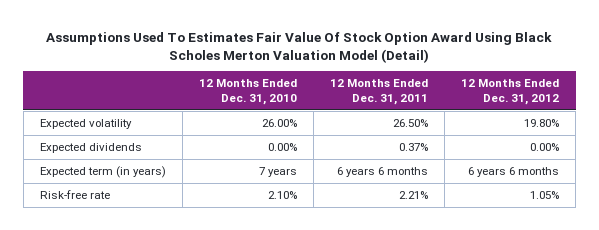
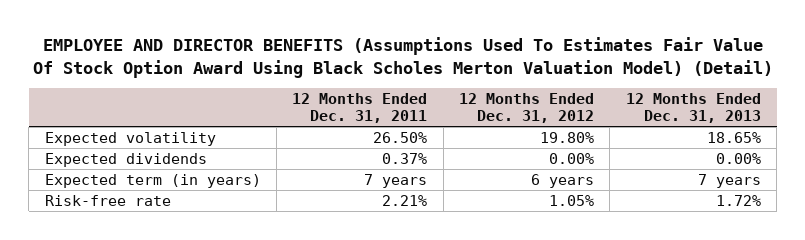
- Assumptions Used To Estimates Fair Value Of Stock Option Award Using Black Scholes Merton Valuation Model (Detail)
+ EMPLOYEE AND DIRECTOR BENEFITS (Assumptions Used To Estimates Fair Value Of Stock Option Award Using Black Scholes Merton Valuation Model) (Detail)
- | 12 Months Ended Dec. 31, 2010 | 12 Months Ended Dec. 31, 2011 | 12 Months Ended Dec. 31, 2012
+ | 12 Months Ended Dec. 31, 2011 | 12 Months Ended Dec. 31, 2012 | 12 Months Ended Dec. 31, 2013
- Expected term (in years) | 7 years | 6 years 6 months | 6 years 6 months
+ Expected term (in years) | 7 years | 6 years | 7 years

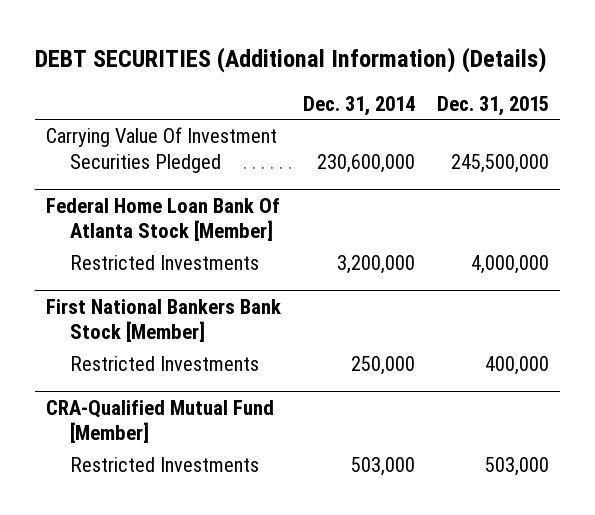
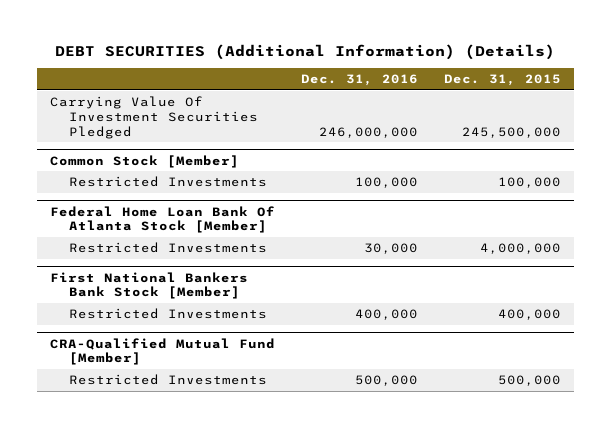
- | Dec. 31, 2014 | Dec. 31, 2015
+ | Dec. 31, 2016 | Dec. 31, 2015
+ Common Stock [Member]
+ Restricted Investments | 100,000 | 100,000
@ CRA-Qualified Mutual Fund [Member]
- Restricted Investments | 503,000 | 503,000
+ Restricted Investments | 500,000 | 500,000

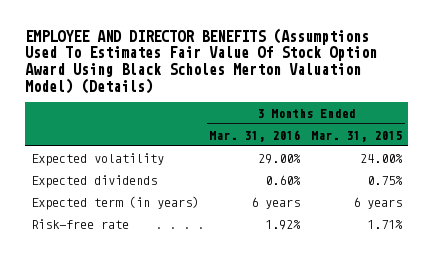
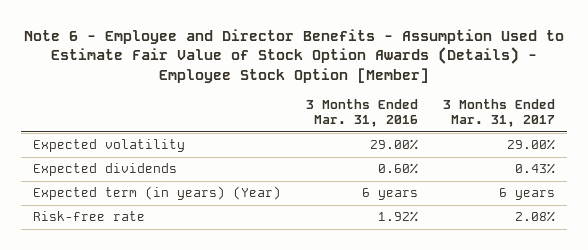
- EMPLOYEE AND DIRECTOR BENEFITS (Assumptions Used To Estimates Fair Value Of Stock Option Award Using Black Scholes Merton Valuation Model) (Details)
+ Note 6 - Employee and Director Benefits - Assumption Used to Estimate Fair Value of Stock Option Awards (Details) - Employee Stock Option [Member]
- | 3 Months Ended Mar. 31, 2016 | 3 Months Ended Mar. 31, 2015
+ | 3 Months Ended Mar. 31, 2016 | 3 Months Ended Mar. 31, 2017
- Expected term (in years) | 6 years | 6 years
+ Expected term (in years) (Year) | 6 years | 6 years

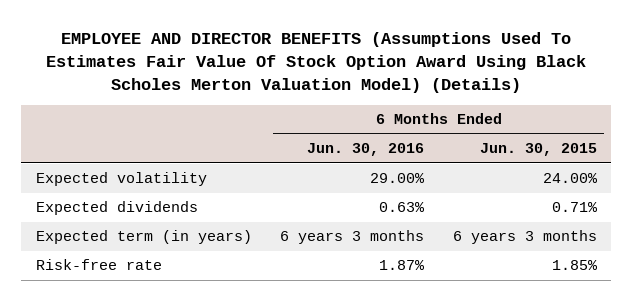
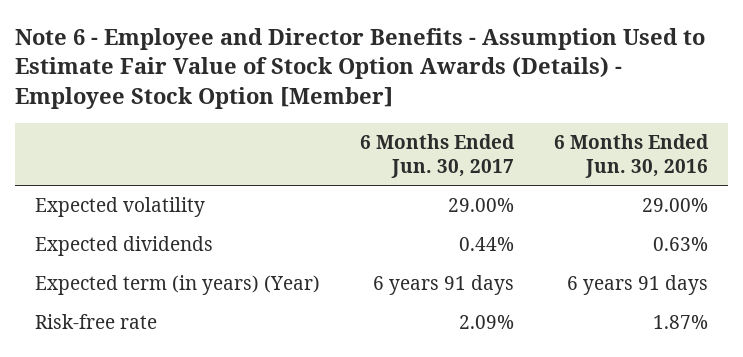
- EMPLOYEE AND DIRECTOR BENEFITS (Assumptions Used To Estimates Fair Value Of Stock Option Award Using Black Scholes Merton Valuation Model) (Details)
+ Note 6 - Employee and Director Benefits - Assumption Used to Estimate Fair Value of Stock Option Awards (Details) - Employee Stock Option [Member]
- | 6 Months Ended Jun. 30, 2016 | 6 Months Ended Jun. 30, 2015
+ | 6 Months Ended Jun. 30, 2017 | 6 Months Ended Jun. 30, 2016
- Expected term (in years) | 6 years 3 months | 6 years 3 months
+ Expected term (in years) (Year) | 6 years 91 days | 6 years 91 days

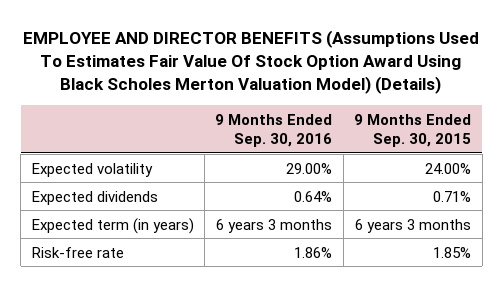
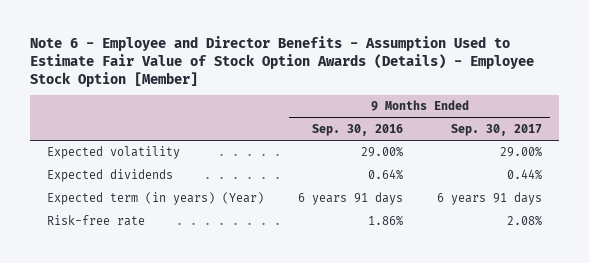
- EMPLOYEE AND DIRECTOR BENEFITS (Assumptions Used To Estimates Fair Value Of Stock Option Award Using Black Scholes Merton Valuation Model) (Details)
+ Note 6 - Employee and Director Benefits - Assumption Used to Estimate Fair Value of Stock Option Awards (Details) - Employee Stock Option [Member]
- | 9 Months Ended Sep. 30, 2016 | 9 Months Ended Sep. 30, 2015
+ | 9 Months Ended Sep. 30, 2016 | 9 Months Ended Sep. 30, 2017
- Expected term (in years) | 6 years 3 months | 6 years 3 months
+ Expected term (in years) (Year) | 6 years 91 days | 6 years 91 days

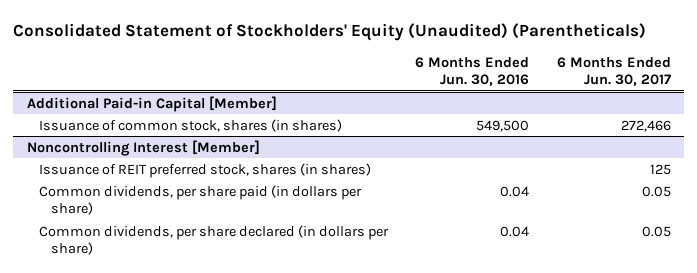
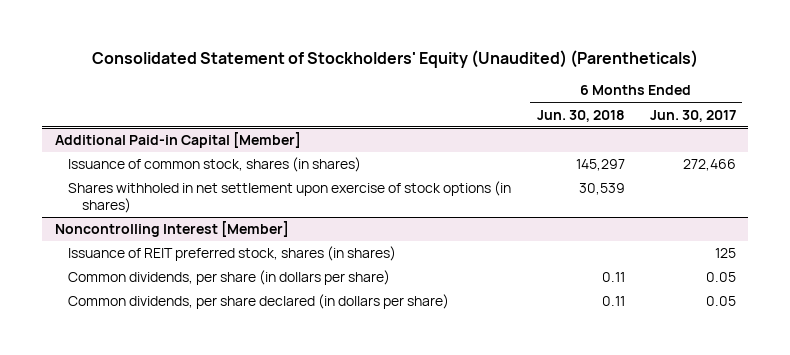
- | 6 Months Ended Jun. 30, 2016 | 6 Months Ended Jun. 30, 2017
+ | 6 Months Ended Jun. 30, 2018 | 6 Months Ended Jun. 30, 2017
@ Additional Paid-in Capital [Member]
+ Shares withholed in net settlement upon exercise of stock options (in shares) | 30,539 |
@ Noncontrolling Interest [Member]
- Common dividends, per share paid (in dollars per share) | 0.04 | 0.05
+ Common dividends, per share (in dollars per share) | 0.11 | 0.05

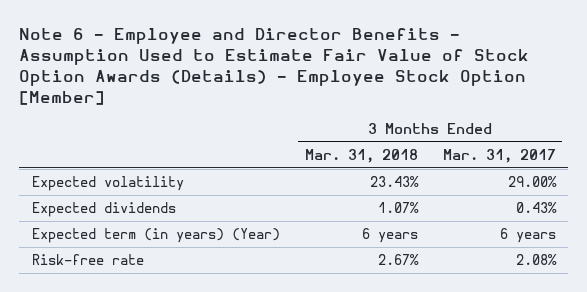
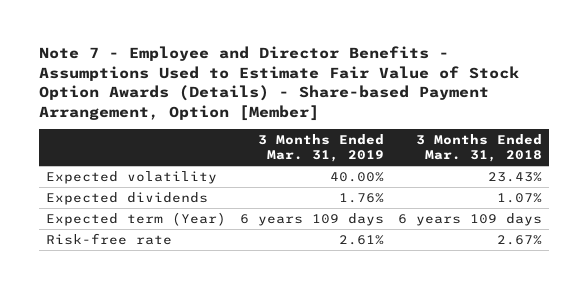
- Note 6 - Employee and Director Benefits - Assumption Used to Estimate Fair Value of Stock Option Awards (Details) - Employee Stock Option [Member]
+ Note 7 - Employee and Director Benefits - Assumptions Used to Estimate Fair Value of Stock Option Awards (Details) - Share-based Payment Arrangement, Option [Member]
- | 3 Months Ended Mar. 31, 2018 | 3 Months Ended Mar. 31, 2017
+ | 3 Months Ended Mar. 31, 2019 | 3 Months Ended Mar. 31, 2018
- Expected term (in years) (Year) | 6 years | 6 years
+ Expected term (Year) | 6 years 109 days | 6 years 109 days

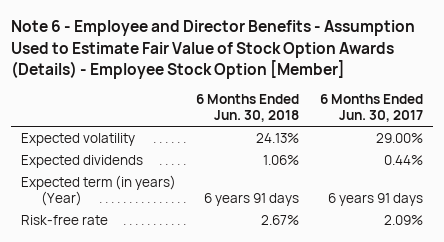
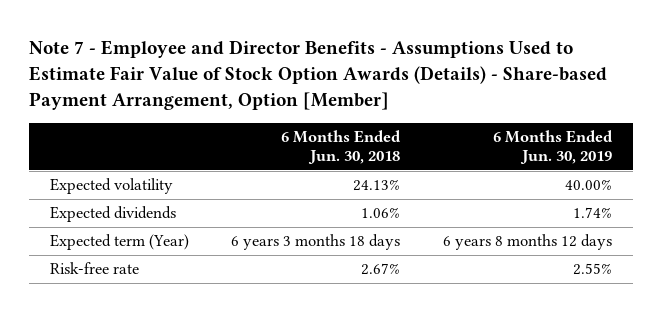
- Note 6 - Employee and Director Benefits - Assumption Used to Estimate Fair Value of Stock Option Awards (Details) - Employee Stock Option [Member]
+ Note 7 - Employee and Director Benefits - Assumptions Used to Estimate Fair Value of Stock Option Awards (Details) - Share-based Payment Arrangement, Option [Member]
- | 6 Months Ended Jun. 30, 2018 | 6 Months Ended Jun. 30, 2017
+ | 6 Months Ended Jun. 30, 2018 | 6 Months Ended Jun. 30, 2019
- Expected term (in years) (Year) | 6 years 91 days | 6 years 91 days
+ Expected term (Year) | 6 years 3 months 18 days | 6 years 8 months 12 days

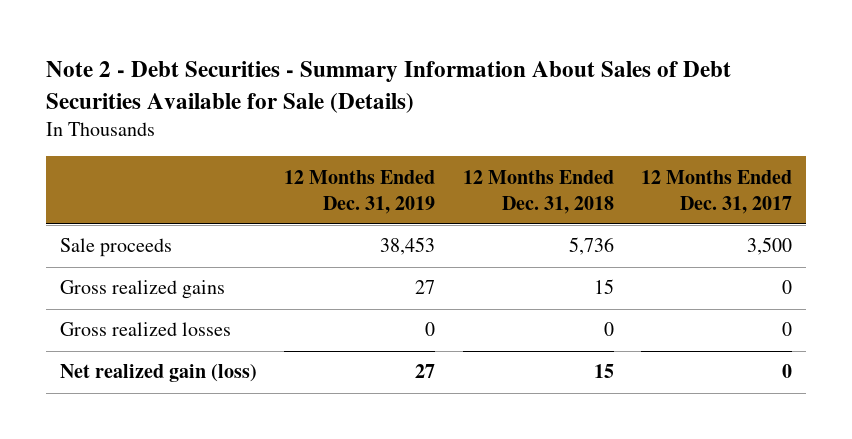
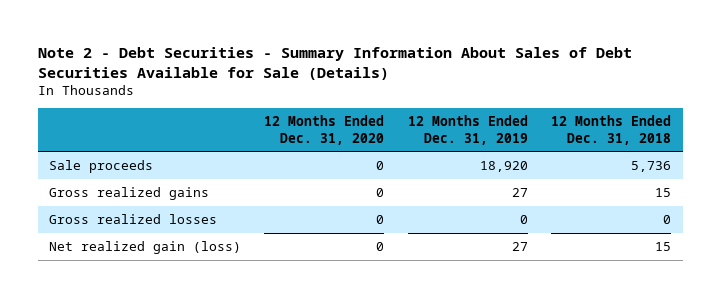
- | 12 Months Ended Dec. 31, 2019 | 12 Months Ended Dec. 31, 2018 | 12 Months Ended Dec. 31, 2017
+ | 12 Months Ended Dec. 31, 2020 | 12 Months Ended Dec. 31, 2019 | 12 Months Ended Dec. 31, 2018
- Sale proceeds | 38,453 | 5,736 | 3,500
+ Sale proceeds | 0 | 18,920 | 5,736

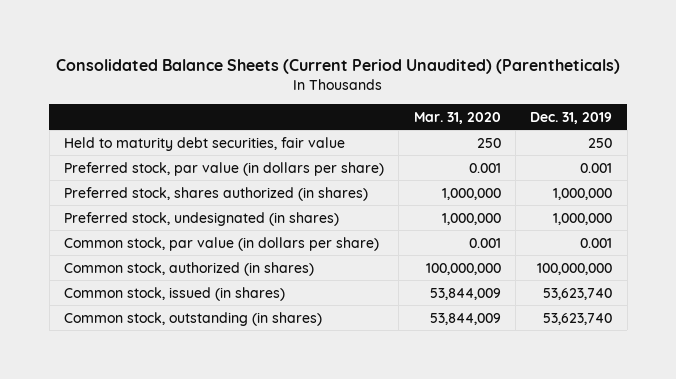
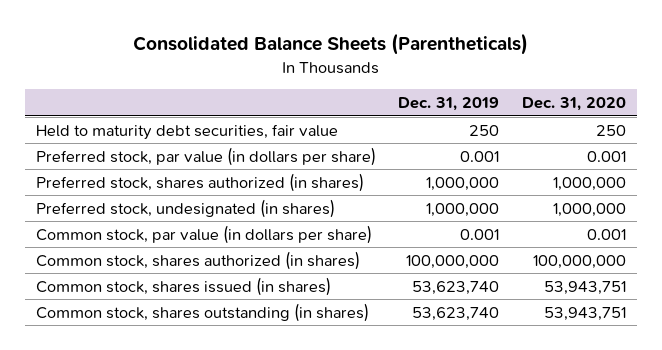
- Consolidated Balance Sheets (Current Period Unaudited) (Parentheticals)
+ Consolidated Balance Sheets (Parentheticals)
- | Mar. 31, 2020 | Dec. 31, 2019
+ | Dec. 31, 2019 | Dec. 31, 2020
- Common stock, authorized (in shares) | 100,000,000 | 100,000,000
- Common stock, issued (in shares) | 53,844,009 | 53,623,740
- Common stock, outstanding (in shares) | 53,844,009 | 53,623,740
+ Common stock, shares authorized (in shares) | 100,000,000 | 100,000,000
+ Common stock, shares issued (in shares) | 53,623,740 | 53,943,751
+ Common stock, shares outstanding (in shares) | 53,623,740 | 53,943,751

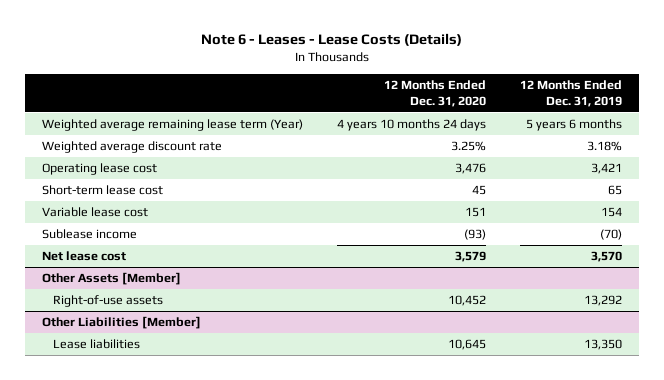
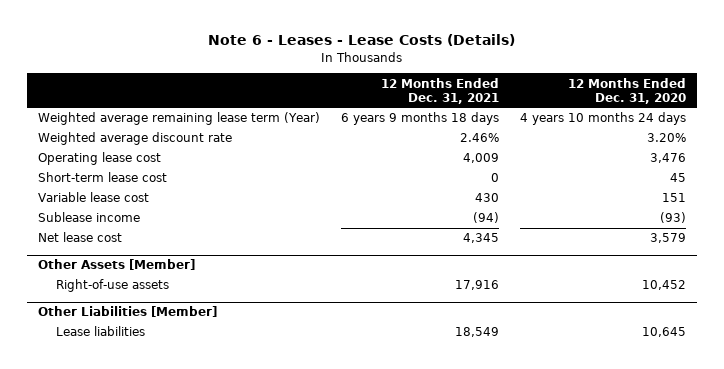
- | 12 Months Ended Dec. 31, 2020 | 12 Months Ended Dec. 31, 2019
+ | 12 Months Ended Dec. 31, 2021 | 12 Months Ended Dec. 31, 2020
- Weighted average discount rate | 3.25% | 3.18%
+ Weighted average discount rate | 2.46% | 3.20%

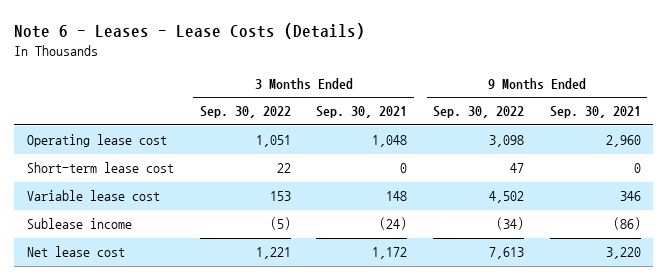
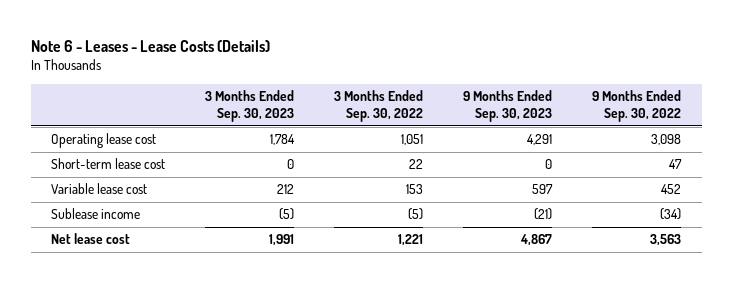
- | 3 Months Ended Sep. 30, 2022 | 3 Months Ended Sep. 30, 2021 | 9 Months Ended Sep. 30, 2022 | 9 Months Ended Sep. 30, 2021
+ | 3 Months Ended Sep. 30, 2023 | 3 Months Ended Sep. 30, 2022 | 9 Months Ended Sep. 30, 2023 | 9 Months Ended Sep. 30, 2022
- Variable lease cost | 153 | 148 | 4,502 | 346
+ Variable lease cost | 212 | 153 | 597 | 452
- Net lease cost | 1,221 | 1,172 | 7,613 | 3,220
+ Net lease cost | 1,991 | 1,221 | 4,867 | 3,563

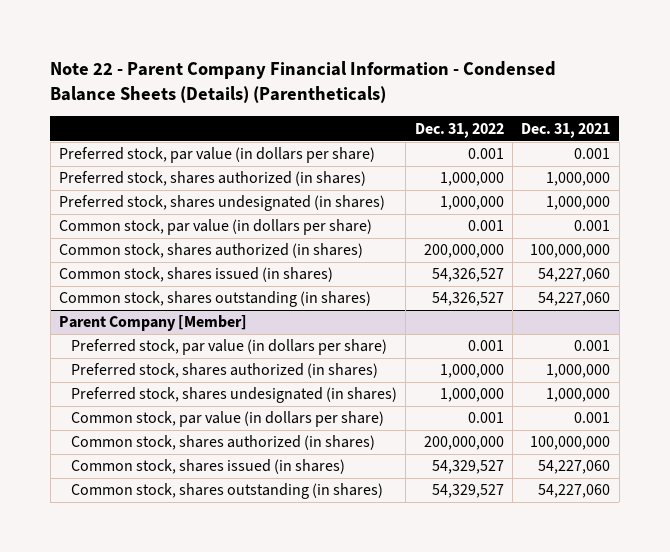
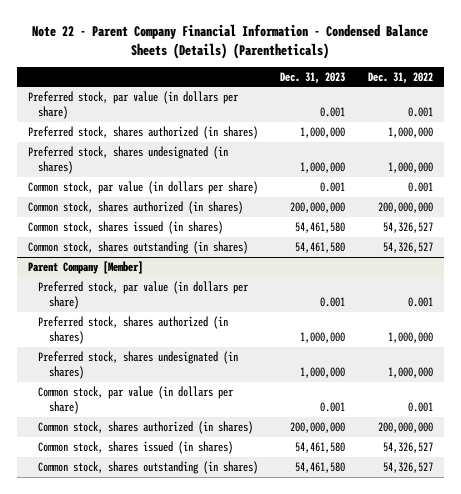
- | Dec. 31, 2022 | Dec. 31, 2021
+ | Dec. 31, 2023 | Dec. 31, 2022
@ Parent Company [Member]
- Common stock, shares issued (in shares) | 54,329,527 | 54,227,060
- Common stock, shares outstanding (in shares) | 54,329,527 | 54,227,060
+ Common stock, shares issued (in shares) | 54,461,580 | 54,326,527
+ Common stock, shares outstanding (in shares) | 54,461,580 | 54,326,527

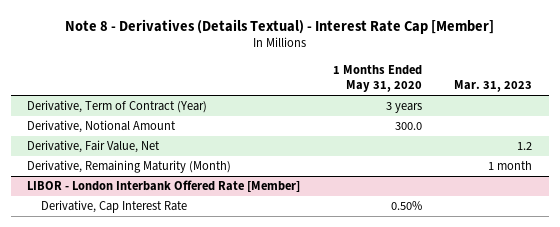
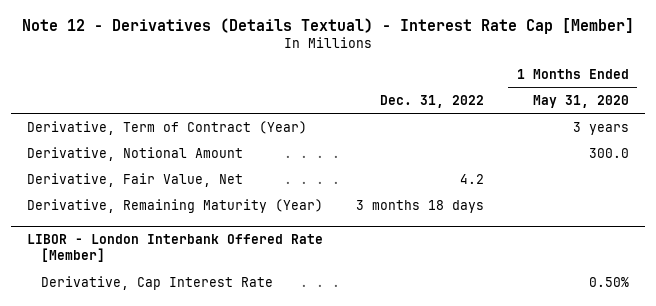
- Note 8 - Derivatives (Details Textual) - Interest Rate Cap [Member]
+ Note 12 - Derivatives (Details Textual) - Interest Rate Cap [Member]
- | 1 Months Ended May 31, 2020 | Mar. 31, 2023
+ | Dec. 31, 2022 | 1 Months Ended May 31, 2020
- Derivative, Remaining Maturity (Month) | | 1 month
+ Derivative, Remaining Maturity (Year) | 3 months 18 days |

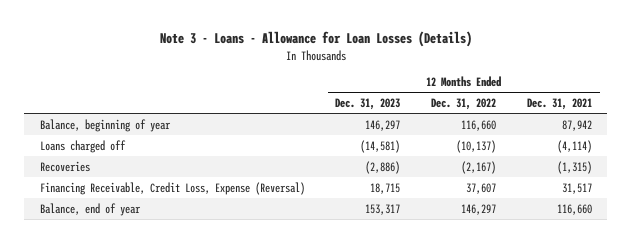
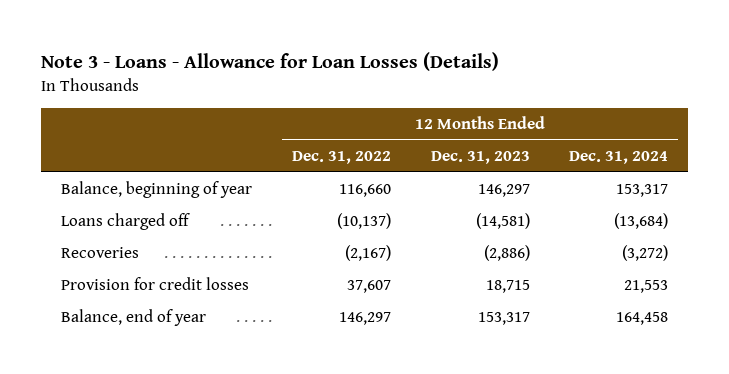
- | 12 Months Ended Dec. 31, 2023 | 12 Months Ended Dec. 31, 2022 | 12 Months Ended Dec. 31, 2021
+ | 12 Months Ended Dec. 31, 2022 | 12 Months Ended Dec. 31, 2023 | 12 Months Ended Dec. 31, 2024
- Financing Receivable, Credit Loss, Expense (Reversal) | 18,715 | 37,607 | 31,517
+ Provision for credit losses | 37,607 | 18,715 | 21,553

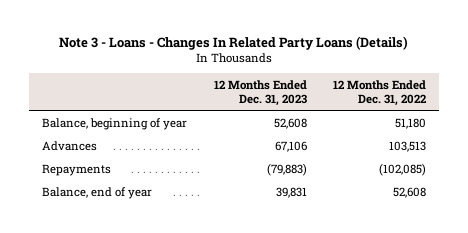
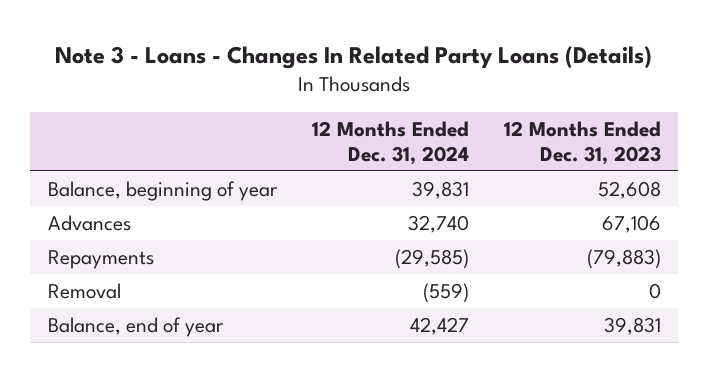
- | 12 Months Ended Dec. 31, 2023 | 12 Months Ended Dec. 31, 2022
+ | 12 Months Ended Dec. 31, 2024 | 12 Months Ended Dec. 31, 2023
+ Removal | (559) | 0

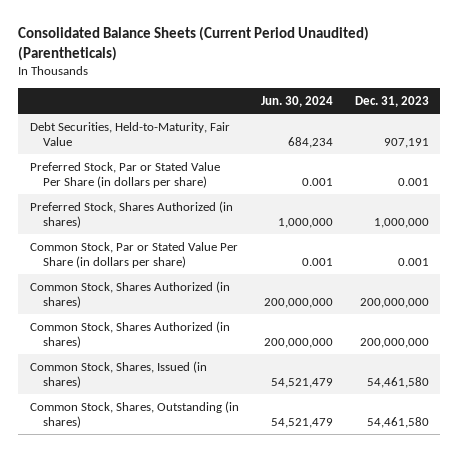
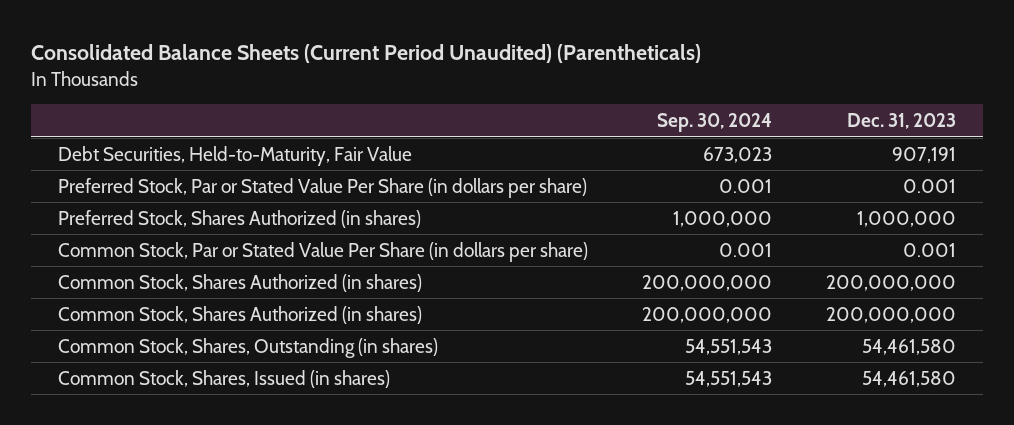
- | Jun. 30, 2024 | Dec. 31, 2023
+ | Sep. 30, 2024 | Dec. 31, 2023
moved down: Common Stock, Shares, Issued (in shares) | 54,551,543 | 54,461,580

